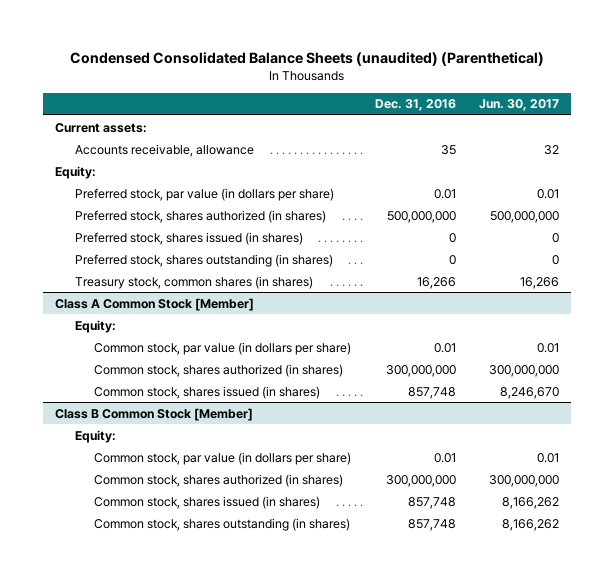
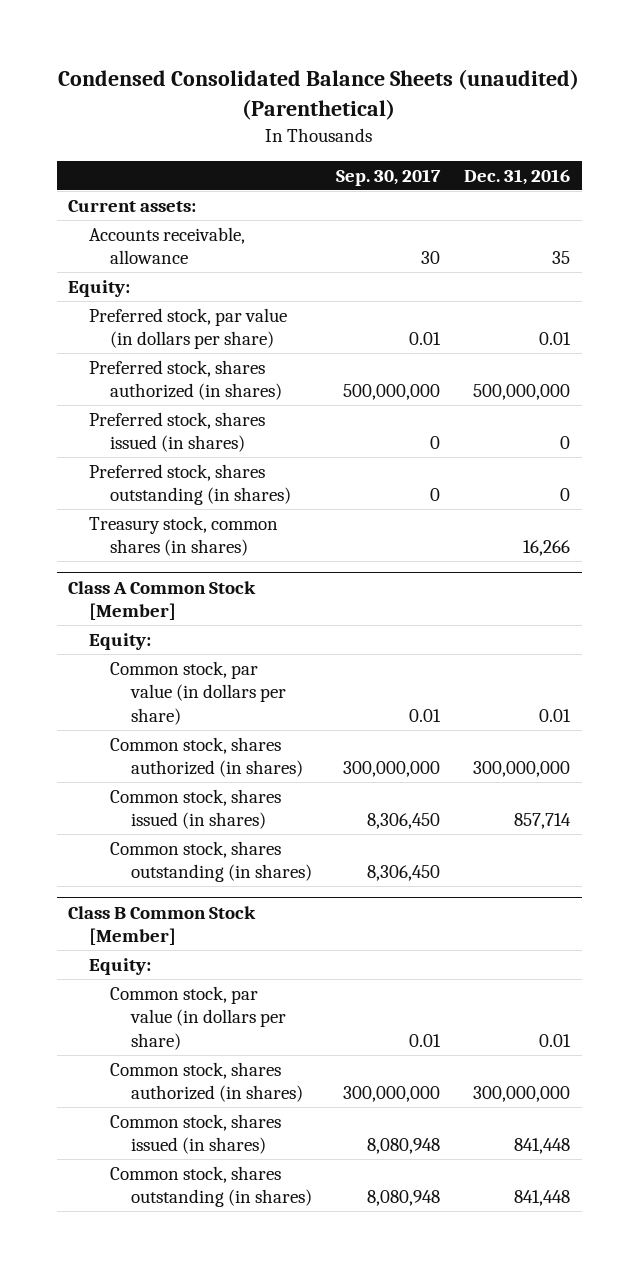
- | Dec. 31, 2016 | Jun. 30, 2017
+ | Sep. 30, 2017 | Dec. 31, 2016
@ Class A Common Stock [Member]
- Common stock, shares issued (in shares) | 857,748 | 8,246,670
+ Common stock, shares issued (in shares) | 8,306,450 | 857,714
+ Common stock, shares outstanding (in shares) | 8,306,450 |
@ Class B Common Stock [Member]
- Common stock, shares issued (in shares) | 857,748 | 8,166,262
- Common stock, shares outstanding (in shares) | 857,748 | 8,166,262
+ Common stock, shares issued (in shares) | 8,080,948 | 841,448
+ Common stock, shares outstanding (in shares) | 8,080,948 | 841,448

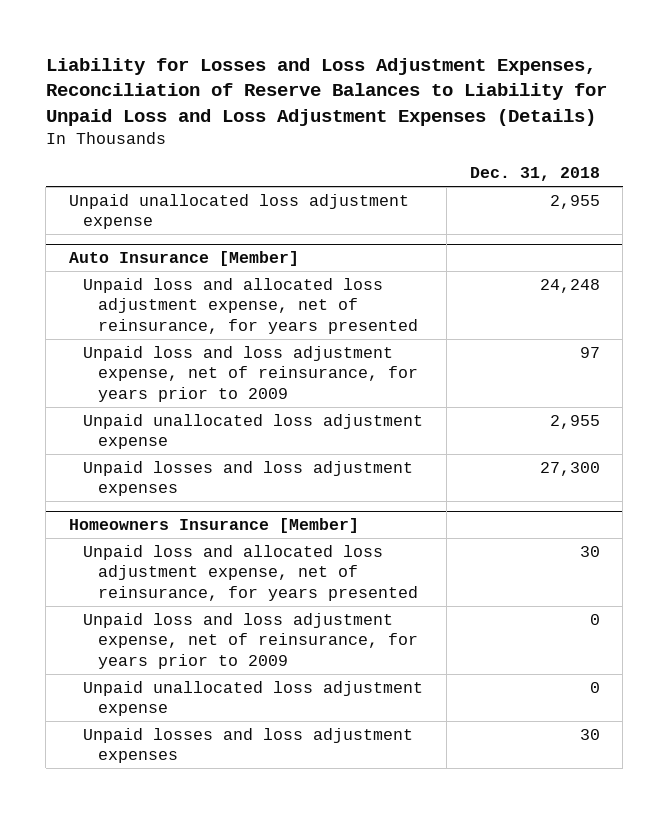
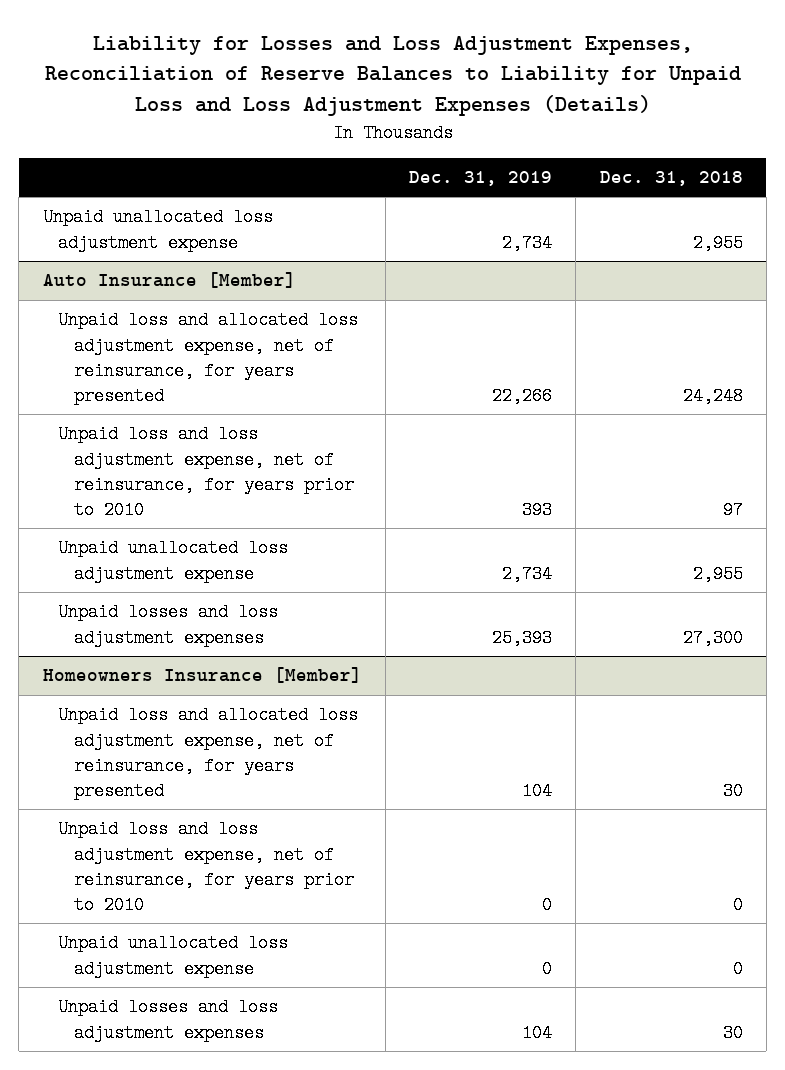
- | Dec. 31, 2018
+ | Dec. 31, 2019 | Dec. 31, 2018
@ Auto Insurance [Member]
- Unpaid loss and loss adjustment expense, net of reinsurance, for years prior to 2009 | 97
+ Unpaid loss and loss adjustment expense, net of reinsurance, for years prior to 2010 | 393 | 97
@ Homeowners Insurance [Member]
- Unpaid loss and loss adjustment expense, net of reinsurance, for years prior to 2009 | 0
+ Unpaid loss and loss adjustment expense, net of reinsurance, for years prior to 2010 | 0 | 0

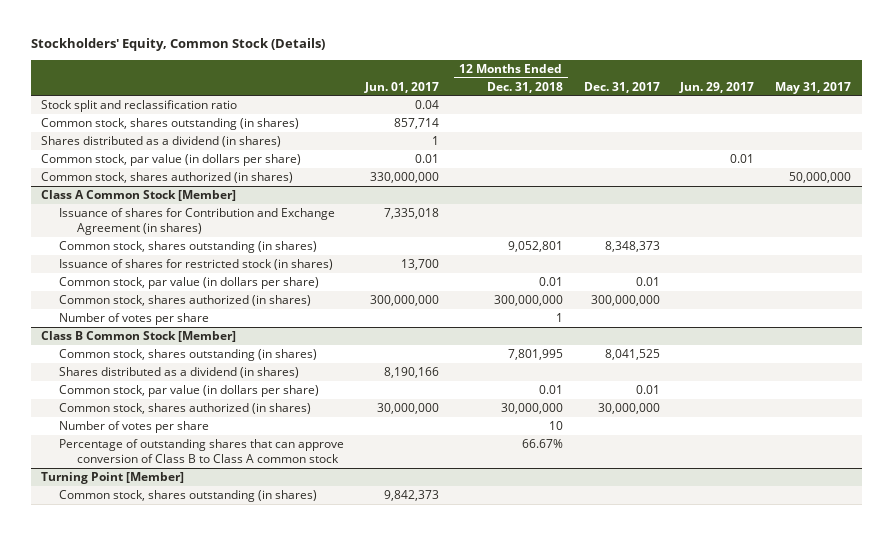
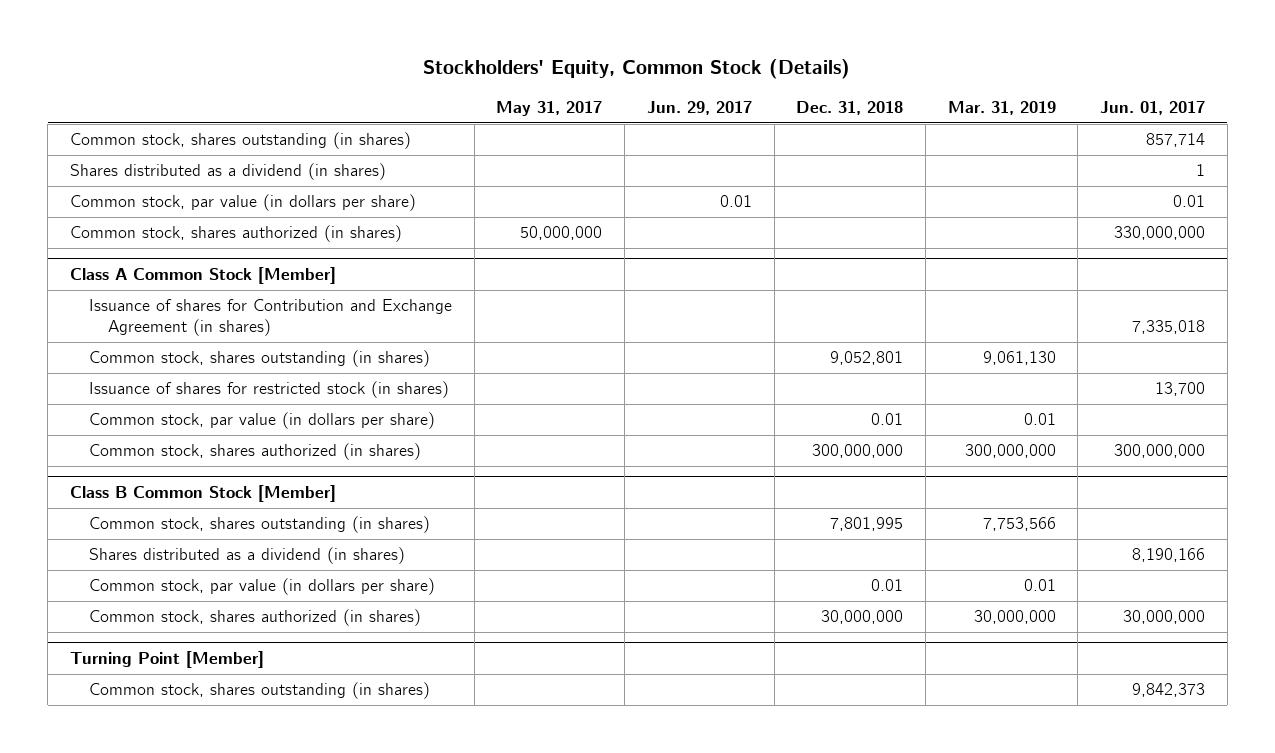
- | Jun. 01, 2017 | 12 Months Ended Dec. 31, 2018 | Dec. 31, 2017 | Jun. 29, 2017 | May 31, 2017
+ | May 31, 2017 | Jun. 29, 2017 | Dec. 31, 2018 | Mar. 31, 2019 | Jun. 01, 2017
- Stock split and reclassification ratio | 0.04 | | | |
@ Class A Common Stock [Member]
- Number of votes per share | | 1 | | |
@ Class B Common Stock [Member]
- Number of votes per share | | 10 | | |
- Percentage of outstanding shares that can approve conversion of Class B to Class A common stock | | 66.67% | | |

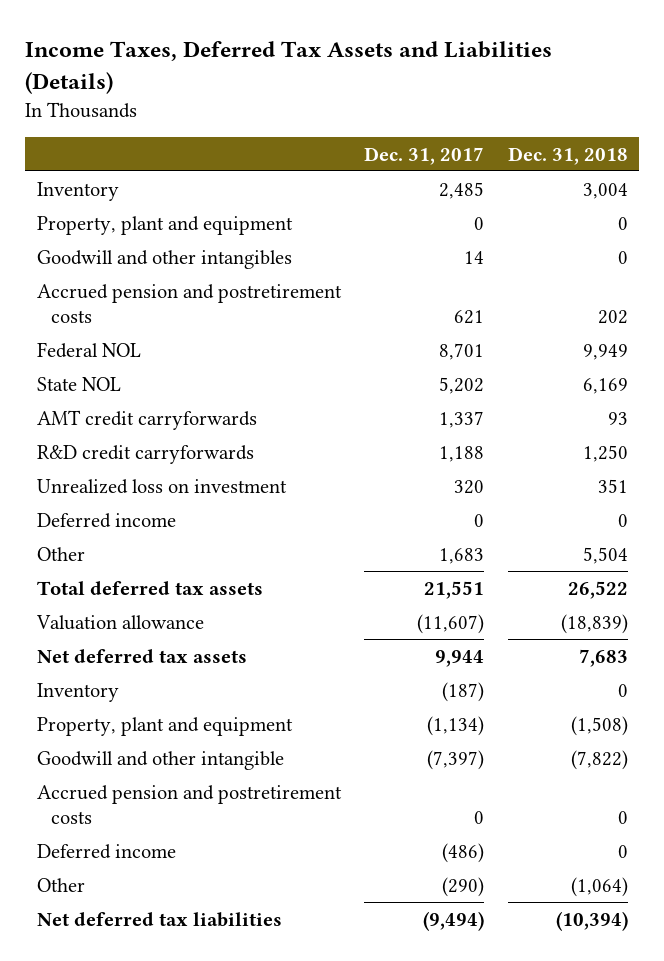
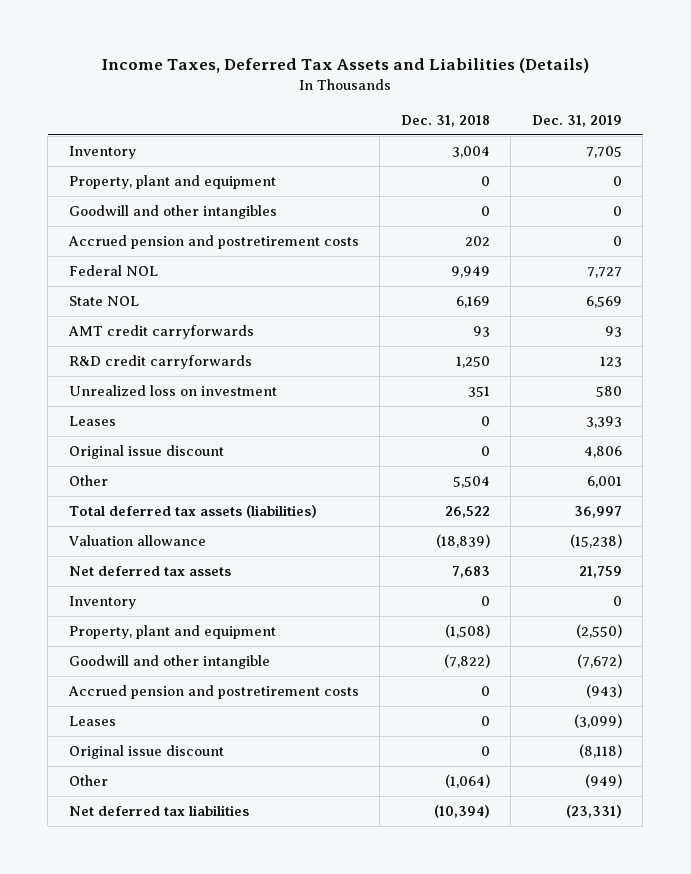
- | Dec. 31, 2017 | Dec. 31, 2018
+ | Dec. 31, 2018 | Dec. 31, 2019
- Deferred income | 0 | 0
+ Leases | 0 | 3,393
+ Original issue discount | 0 | 4,806
- Total deferred tax assets | 21,551 | 26,522
+ Total deferred tax assets (liabilities) | 26,522 | 36,997
- Deferred income | (486) | 0
+ Leases | 0 | (3,099)
+ Original issue discount | 0 | (8,118)

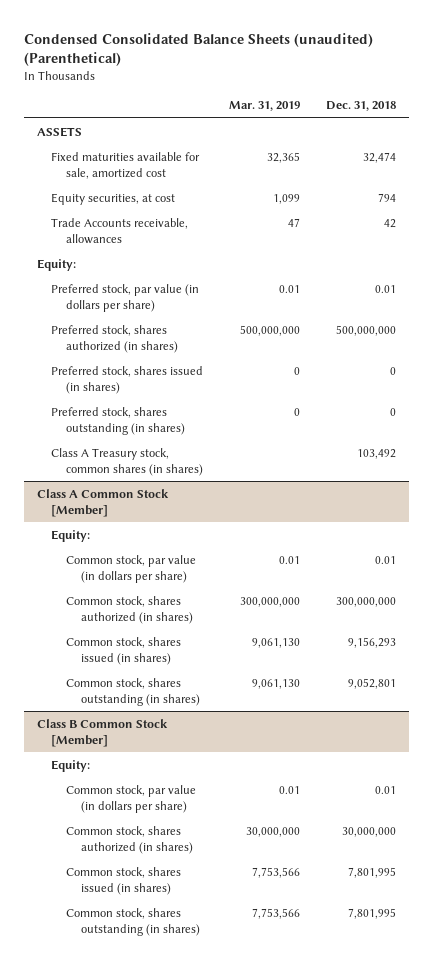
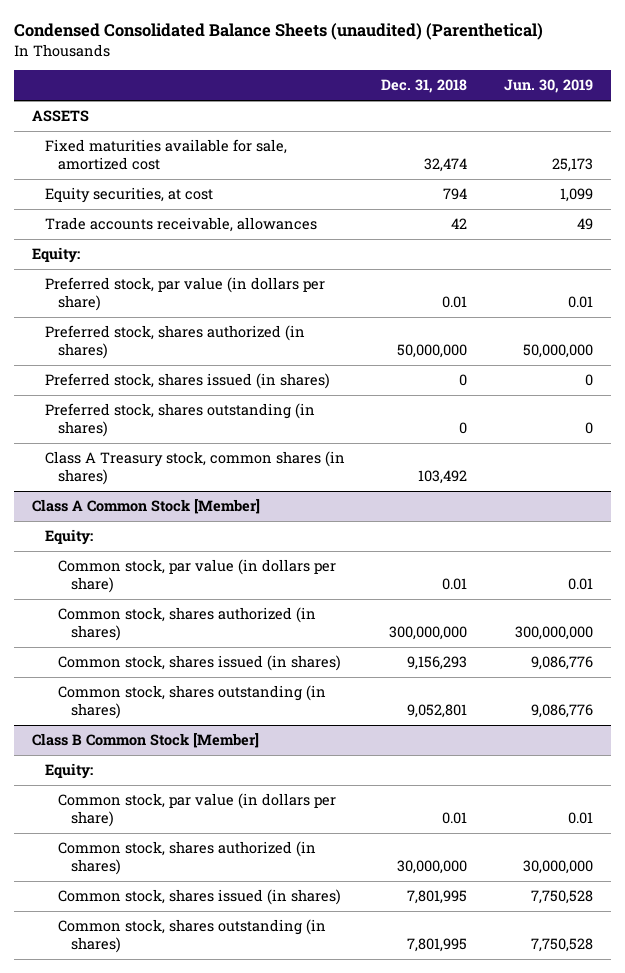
- | Mar. 31, 2019 | Dec. 31, 2018
+ | Dec. 31, 2018 | Jun. 30, 2019
- Trade Accounts receivable, allowances | 47 | 42
+ Trade accounts receivable, allowances | 42 | 49
- Preferred stock, shares authorized (in shares) | 500,000,000 | 500,000,000
+ Preferred stock, shares authorized (in shares) | 50,000,000 | 50,000,000

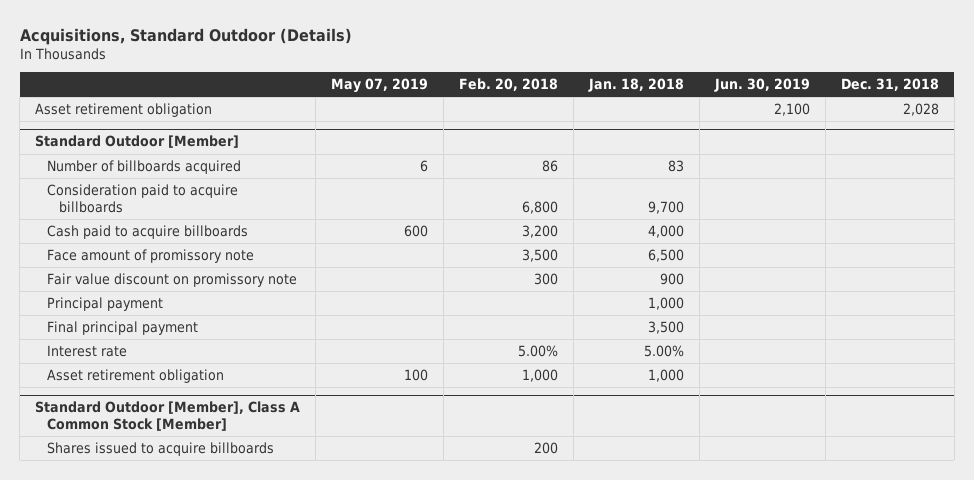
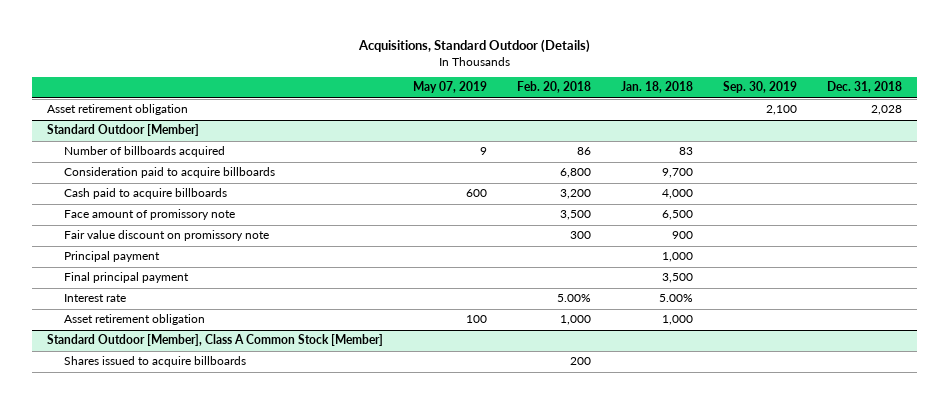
- | May 07, 2019 | Feb. 20, 2018 | Jan. 18, 2018 | Jun. 30, 2019 | Dec. 31, 2018
+ | May 07, 2019 | Feb. 20, 2018 | Jan. 18, 2018 | Sep. 30, 2019 | Dec. 31, 2018
@ Standard Outdoor [Member]
- Number of billboards acquired | 6 | 86 | 83 | |
+ Number of billboards acquired | 9 | 86 | 83 | |

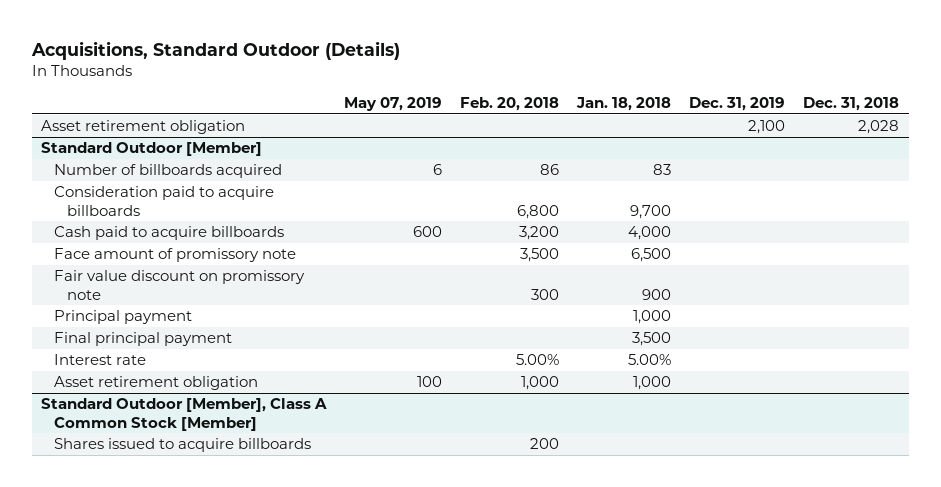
- | May 07, 2019 | Feb. 20, 2018 | Jan. 18, 2018 | Sep. 30, 2019 | Dec. 31, 2018
+ | May 07, 2019 | Feb. 20, 2018 | Jan. 18, 2018 | Dec. 31, 2019 | Dec. 31, 2018
@ Standard Outdoor [Member]
- Number of billboards acquired | 9 | 86 | 83 | |
+ Number of billboards acquired | 6 | 86 | 83 | |

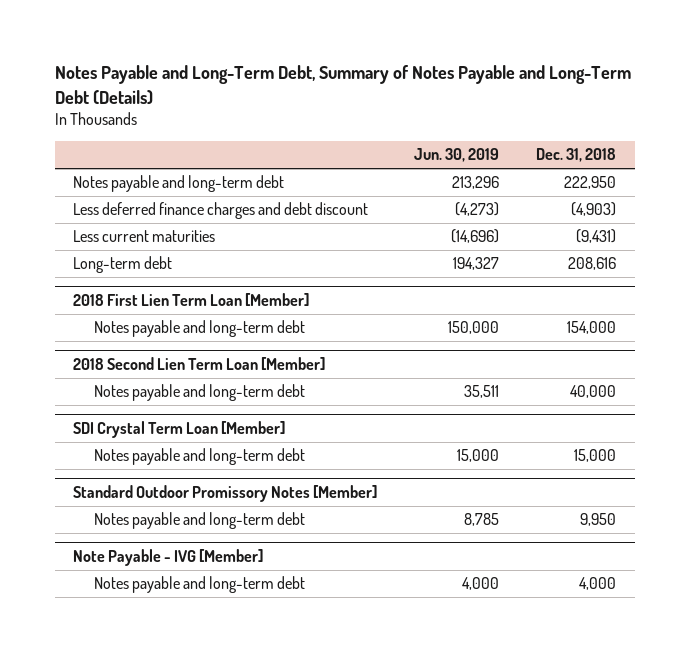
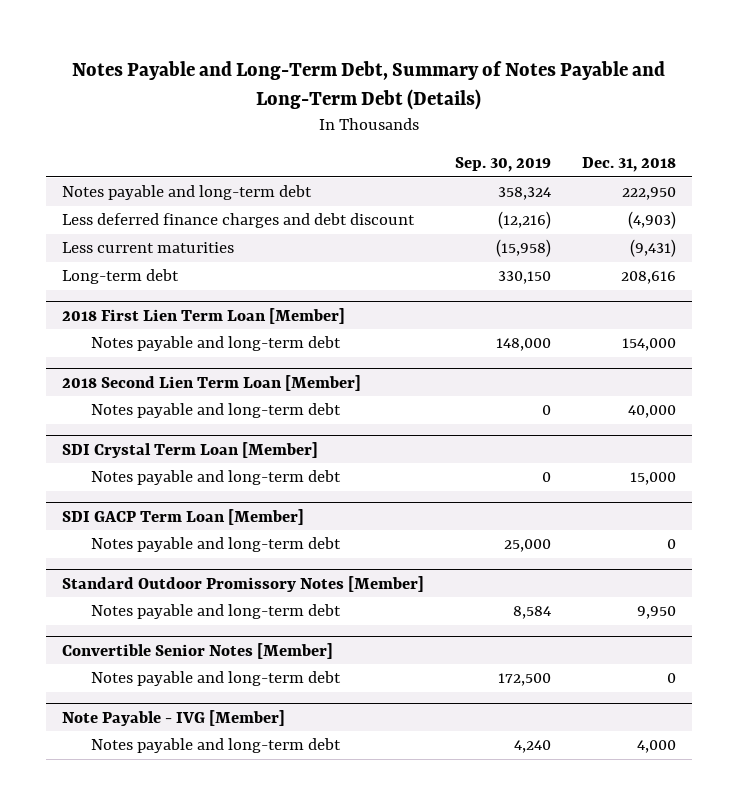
- | Jun. 30, 2019 | Dec. 31, 2018
+ | Sep. 30, 2019 | Dec. 31, 2018
+ SDI GACP Term Loan [Member]
+ Notes payable and long-term debt | 25,000 | 0
+ Convertible Senior Notes [Member]
+ Notes payable and long-term debt | 172,500 | 0

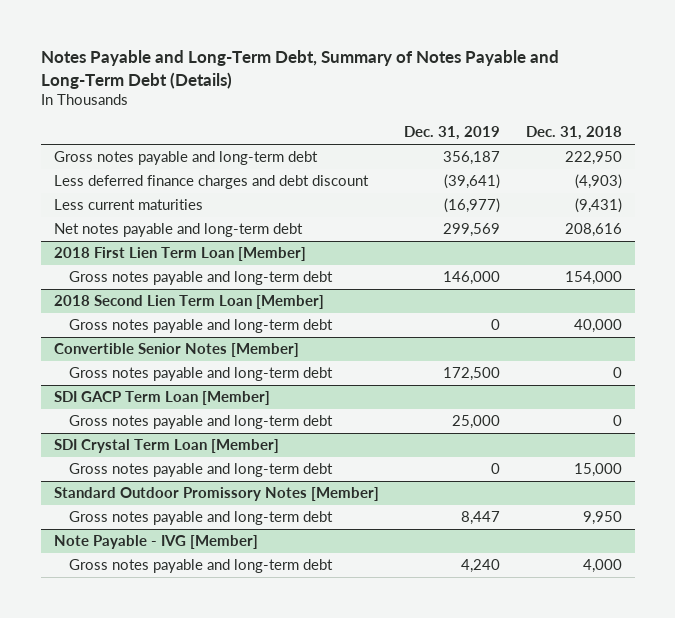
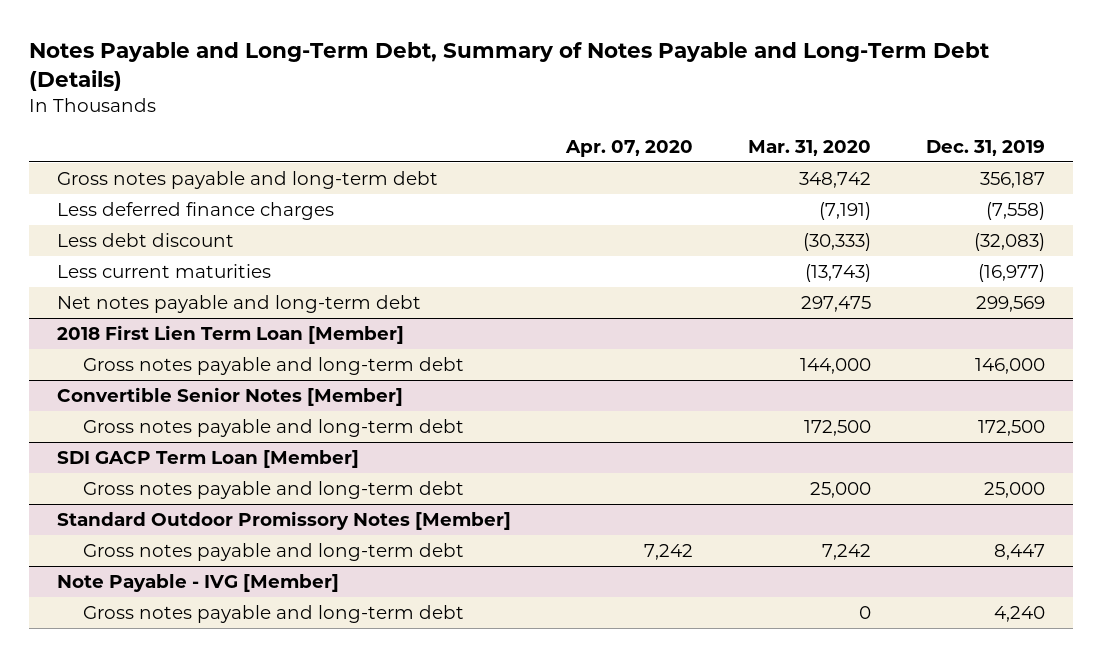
- | Dec. 31, 2019 | Dec. 31, 2018
+ | Apr. 07, 2020 | Mar. 31, 2020 | Dec. 31, 2019
- Less deferred finance charges and debt discount | (39,641) | (4,903)
+ Less deferred finance charges | | (7,191) | (7,558)
+ Less debt discount | | (30,333) | (32,083)
- 2018 Second Lien Term Loan [Member]
- Gross notes payable and long-term debt | 0 | 40,000
- SDI Crystal Term Loan [Member]
- Gross notes payable and long-term debt | 0 | 15,000

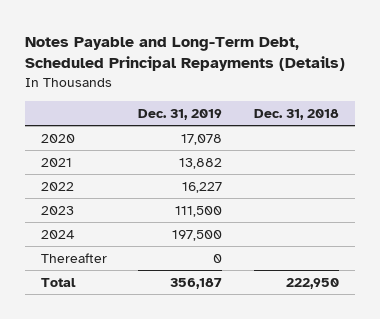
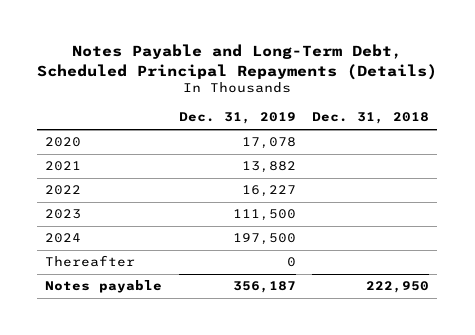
- Total | 356,187 | 222,950
+ Notes payable | 356,187 | 222,950

